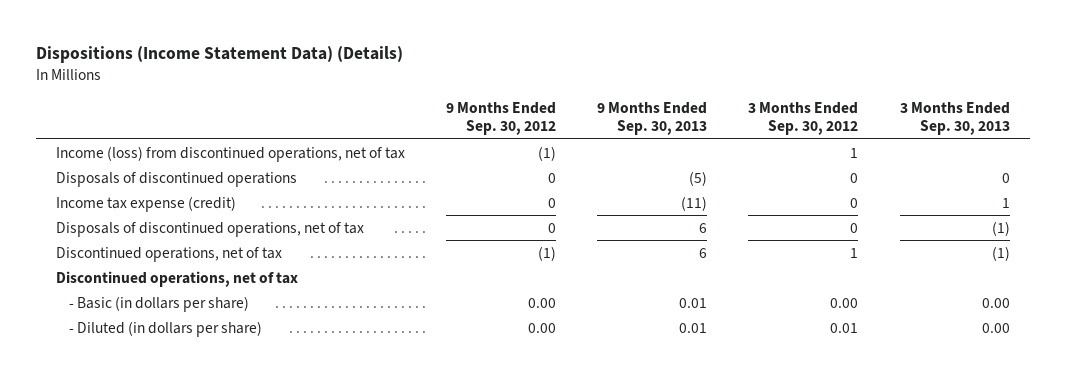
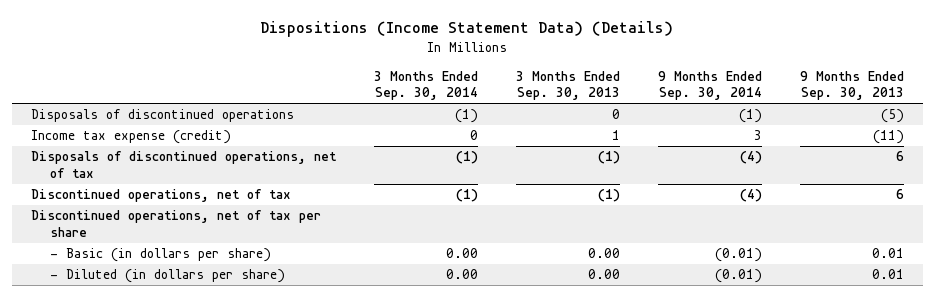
- | 9 Months Ended Sep. 30, 2012 | 9 Months Ended Sep. 30, 2013 | 3 Months Ended Sep. 30, 2012 | 3 Months Ended Sep. 30, 2013
+ | 3 Months Ended Sep. 30, 2014 | 3 Months Ended Sep. 30, 2013 | 9 Months Ended Sep. 30, 2014 | 9 Months Ended Sep. 30, 2013
- Income (loss) from discontinued operations, net of tax | (1) | | 1 |
- Discontinued operations, net of tax
+ Discontinued operations, net of tax per share

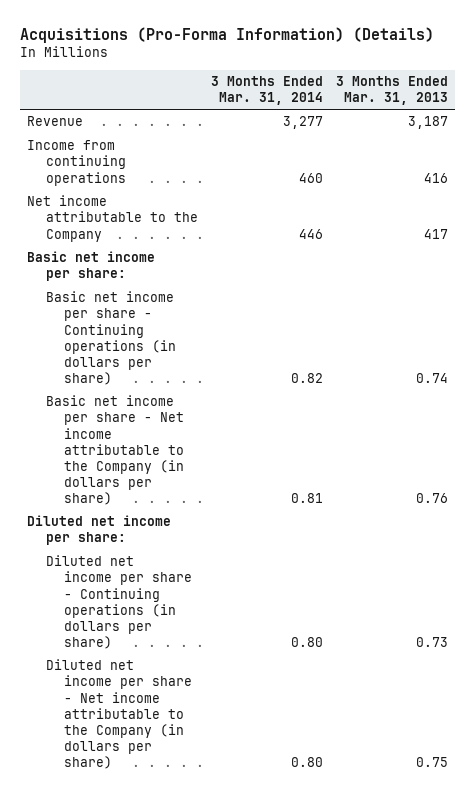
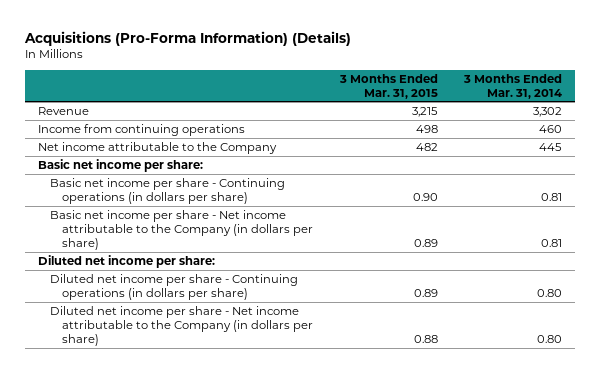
- | 3 Months Ended Mar. 31, 2014 | 3 Months Ended Mar. 31, 2013
+ | 3 Months Ended Mar. 31, 2015 | 3 Months Ended Mar. 31, 2014
- Revenue | 3,277 | 3,187
+ Revenue | 3,215 | 3,302
- Net income attributable to the Company | 446 | 417
+ Net income attributable to the Company | 482 | 445
- Basic net income per share - Continuing operations (in dollars per share) | 0.82 | 0.74
+ Basic net income per share - Continuing operations (in dollars per share) | 0.90 | 0.81

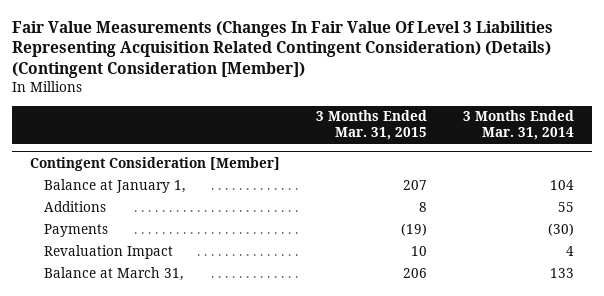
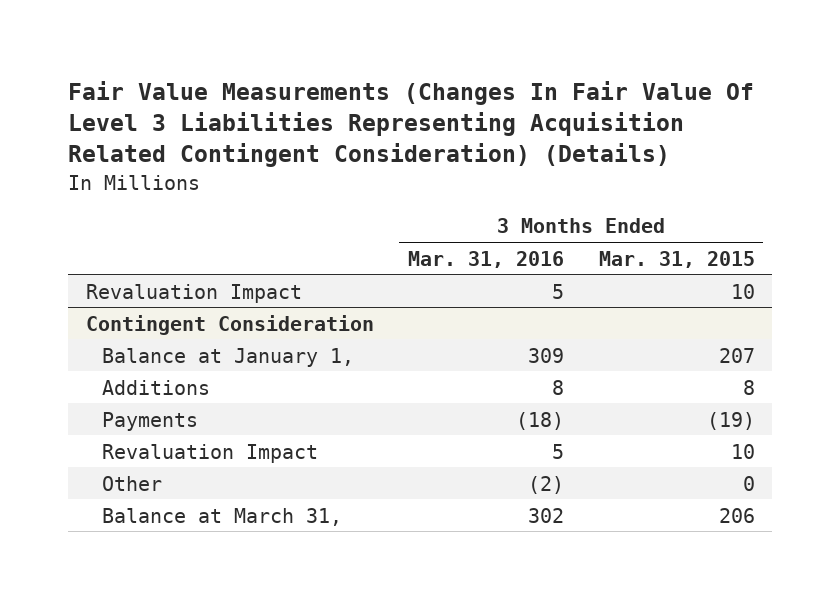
- Fair Value Measurements (Changes In Fair Value Of Level 3 Liabilities Representing Acquisition Related Contingent Consideration) (Details) (Contingent Consideration [Member])
+ Fair Value Measurements (Changes In Fair Value Of Level 3 Liabilities Representing Acquisition Related Contingent Consideration) (Details)
- | 3 Months Ended Mar. 31, 2015 | 3 Months Ended Mar. 31, 2014
+ | 3 Months Ended Mar. 31, 2016 | 3 Months Ended Mar. 31, 2015
- Contingent Consideration [Member]
+ Revaluation Impact | 5 | 10
+ Contingent Consideration
+ Other | (2) | 0

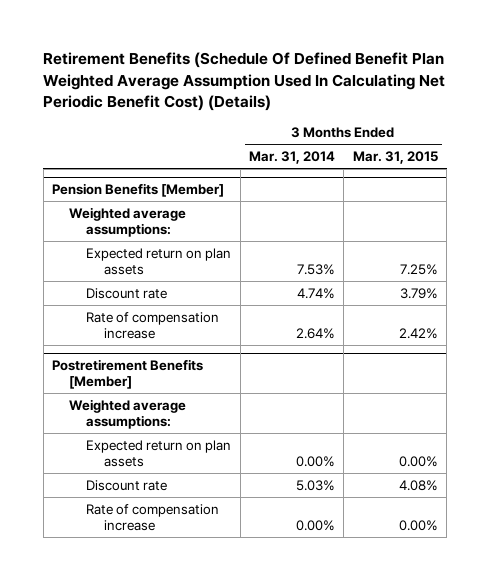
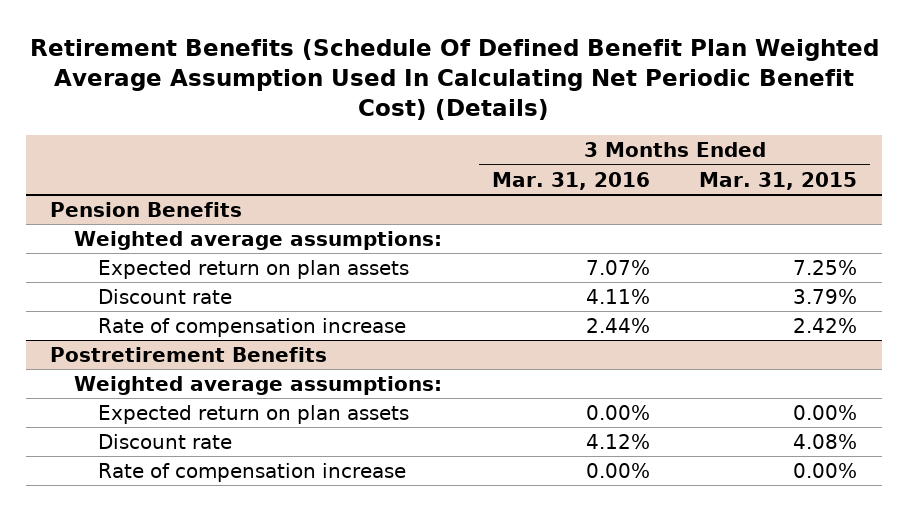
- | 3 Months Ended Mar. 31, 2014 | 3 Months Ended Mar. 31, 2015
+ | 3 Months Ended Mar. 31, 2016 | 3 Months Ended Mar. 31, 2015
- Pension Benefits [Member]
+ Pension Benefits
- Postretirement Benefits [Member]
+ Postretirement Benefits

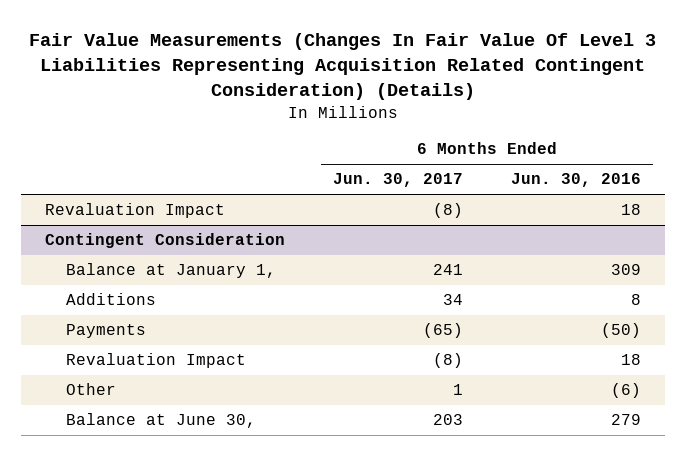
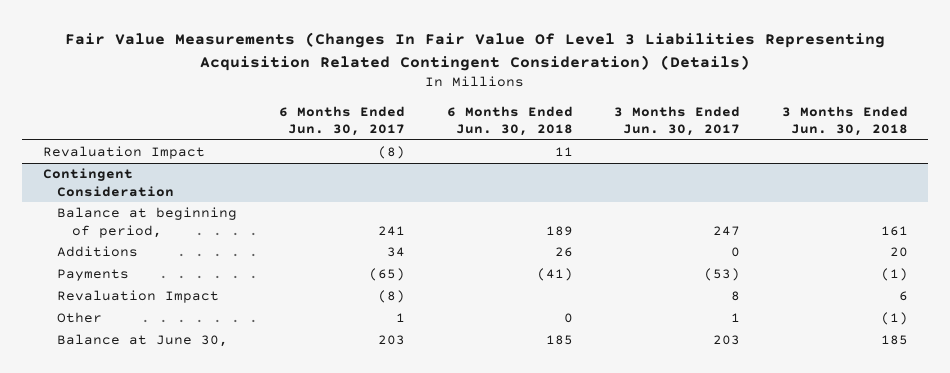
- | 6 Months Ended Jun. 30, 2017 | 6 Months Ended Jun. 30, 2016
+ | 6 Months Ended Jun. 30, 2017 | 6 Months Ended Jun. 30, 2018 | 3 Months Ended Jun. 30, 2017 | 3 Months Ended Jun. 30, 2018
@ Contingent Consideration
- Balance at January 1, | 241 | 309
+ Balance at beginning of period, | 241 | 189 | 247 | 161

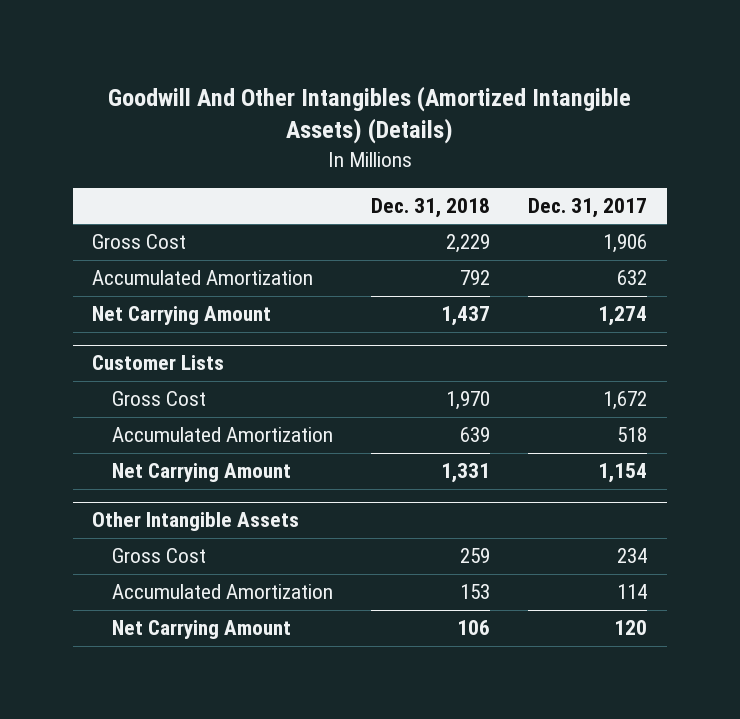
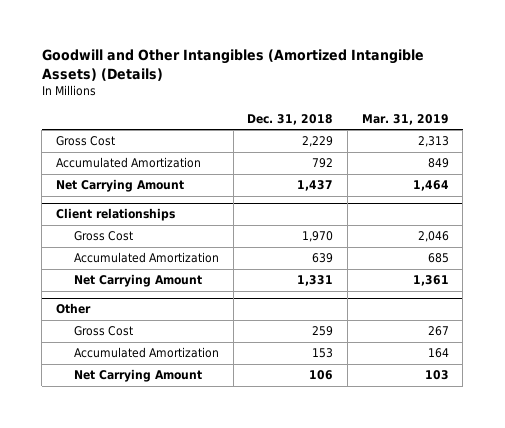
- Goodwill And Other Intangibles (Amortized Intangible Assets) (Details)
+ Goodwill and Other Intangibles (Amortized Intangible Assets) (Details)
- | Dec. 31, 2018 | Dec. 31, 2017
+ | Dec. 31, 2018 | Mar. 31, 2019
- Customer Lists
+ Client relationships
- Other Intangible Assets
+ Other

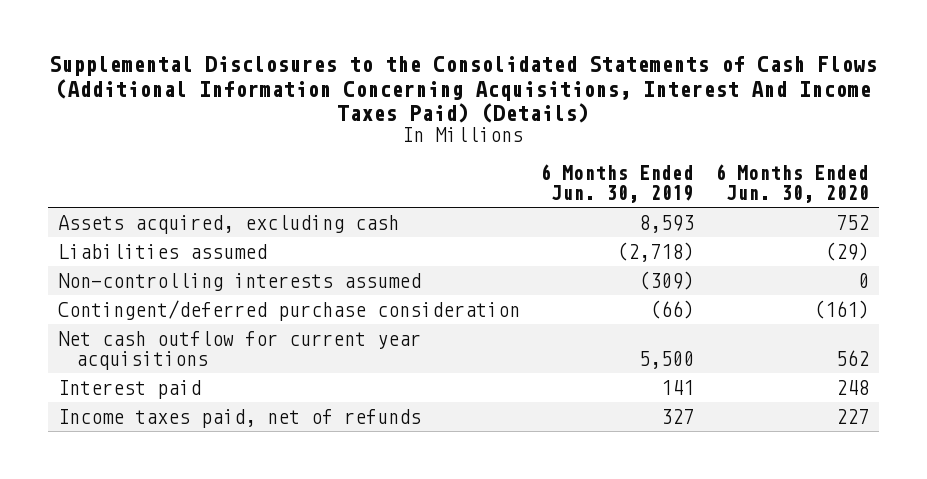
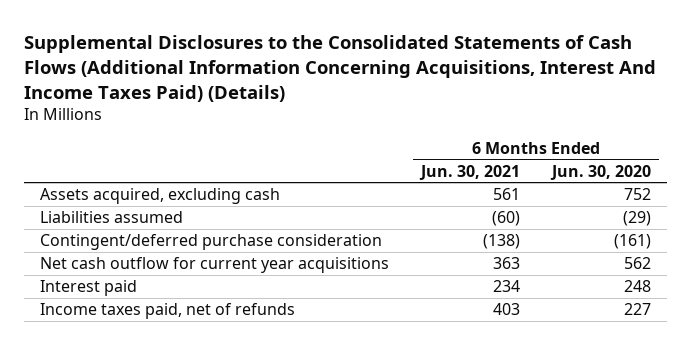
- | 6 Months Ended Jun. 30, 2019 | 6 Months Ended Jun. 30, 2020
+ | 6 Months Ended Jun. 30, 2021 | 6 Months Ended Jun. 30, 2020
- Non-controlling interests assumed | (309) | 0

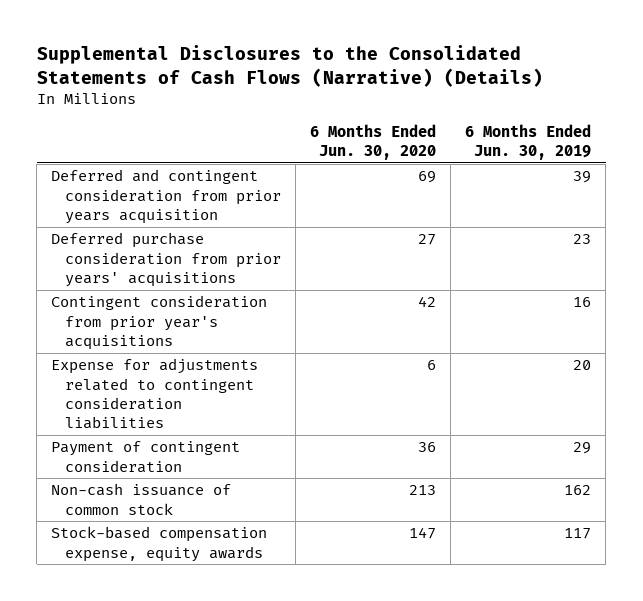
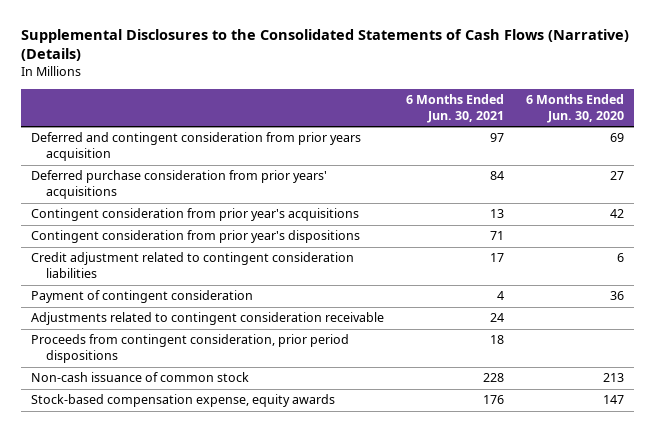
- | 6 Months Ended Jun. 30, 2020 | 6 Months Ended Jun. 30, 2019
+ | 6 Months Ended Jun. 30, 2021 | 6 Months Ended Jun. 30, 2020
- Expense for adjustments related to contingent consideration liabilities | 6 | 20
+ Contingent consideration from prior year's dispositions | 71 |
+ Credit adjustment related to contingent consideration liabilities | 17 | 6
+ Adjustments related to contingent consideration receivable | 24 |
+ Proceeds from contingent consideration, prior period dispositions | 18 |

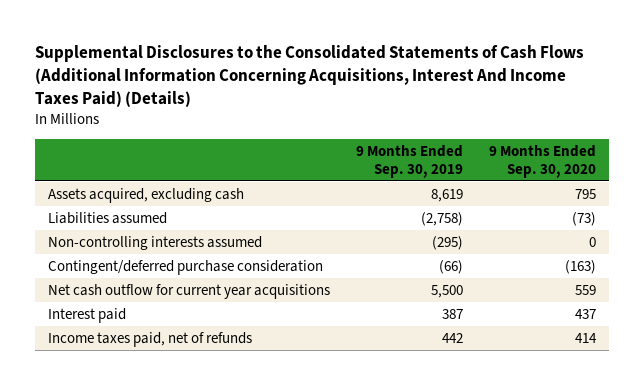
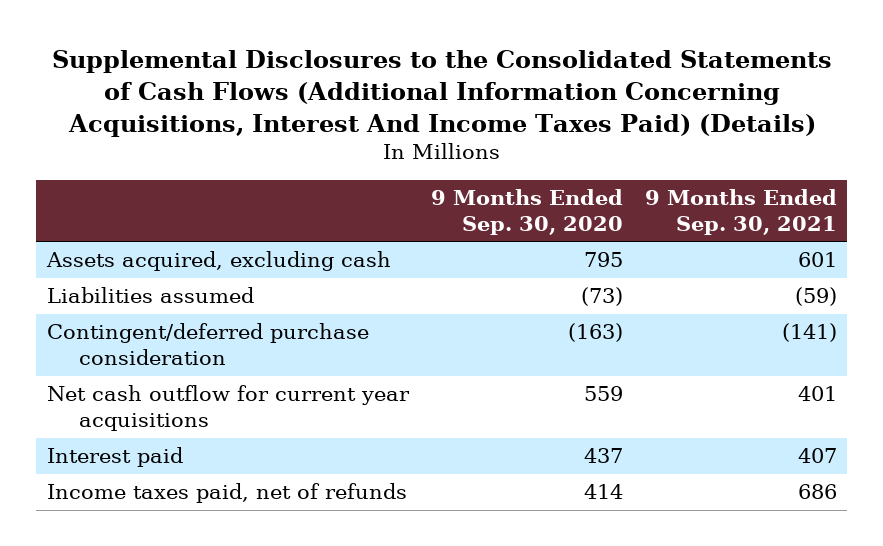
- | 9 Months Ended Sep. 30, 2019 | 9 Months Ended Sep. 30, 2020
+ | 9 Months Ended Sep. 30, 2020 | 9 Months Ended Sep. 30, 2021
- Non-controlling interests assumed | (295) | 0

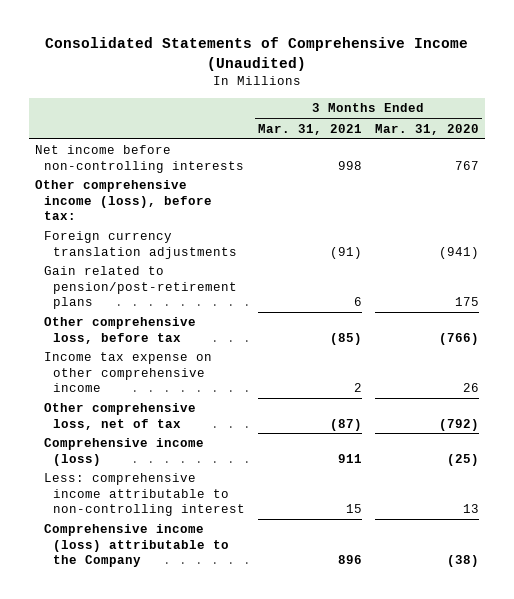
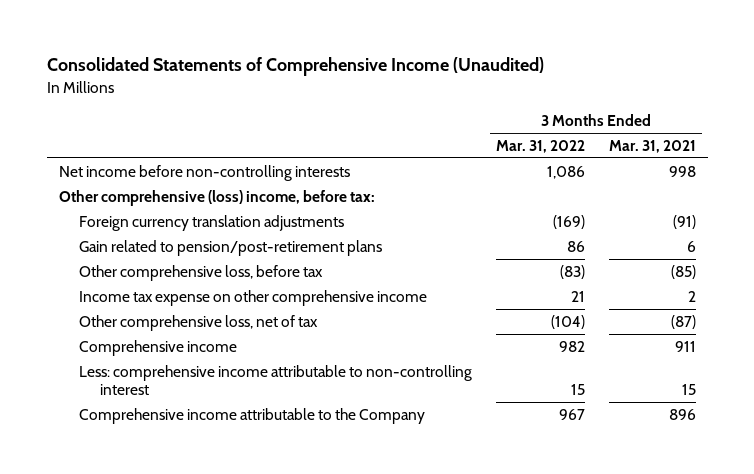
- | 3 Months Ended Mar. 31, 2021 | 3 Months Ended Mar. 31, 2020
+ | 3 Months Ended Mar. 31, 2022 | 3 Months Ended Mar. 31, 2021
- Other comprehensive income (loss), before tax:
+ Other comprehensive (loss) income, before tax:
- Comprehensive income (loss) | 911 | (25)
+ Comprehensive income | 982 | 911
- Comprehensive income (loss) attributable to the Company | 896 | (38)
+ Comprehensive income attributable to the Company | 967 | 896

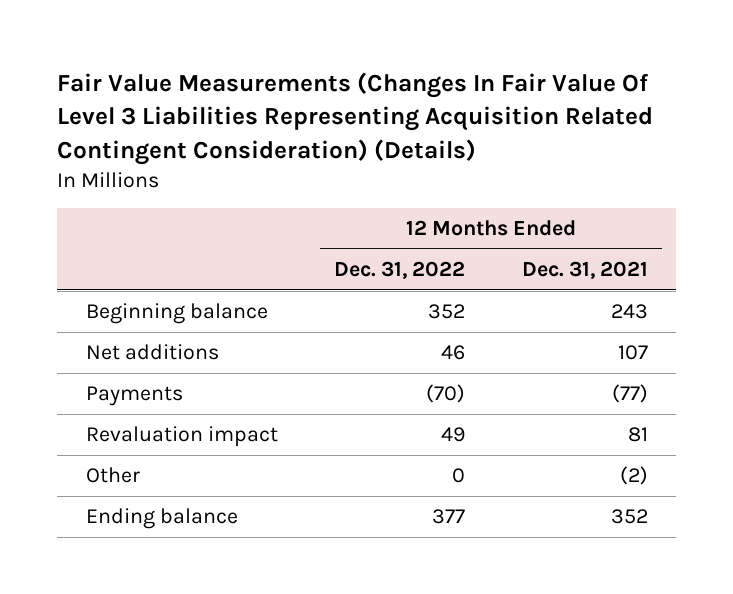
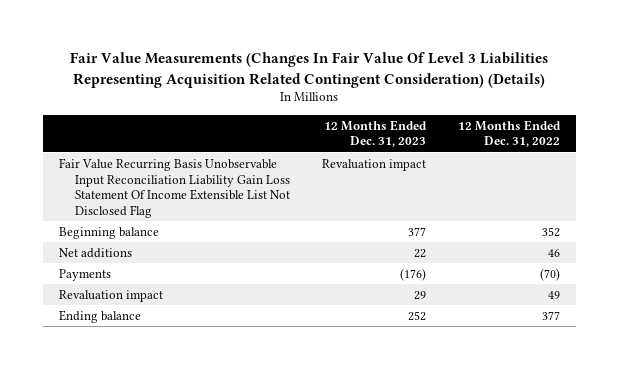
- | 12 Months Ended Dec. 31, 2022 | 12 Months Ended Dec. 31, 2021
+ | 12 Months Ended Dec. 31, 2023 | 12 Months Ended Dec. 31, 2022
+ Fair Value Recurring Basis Unobservable Input Reconciliation Liability Gain Loss Statement Of Income Extensible List Not Disclosed Flag | Revaluation impact |
- Other | 0 | (2)

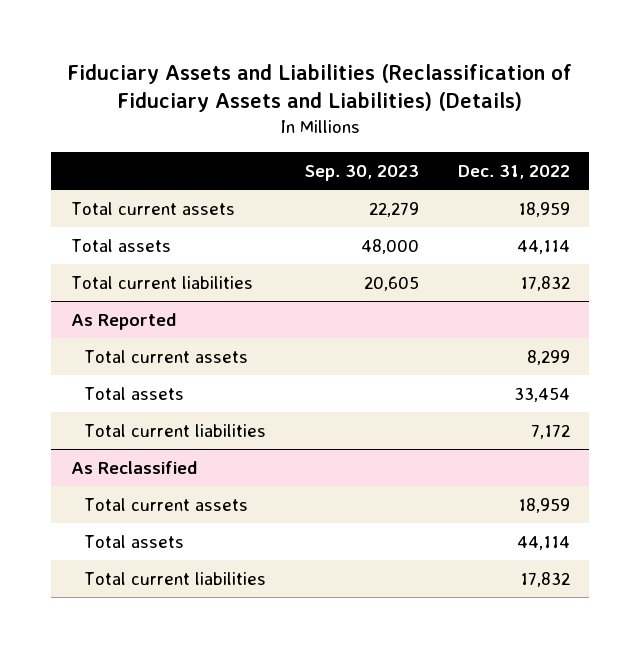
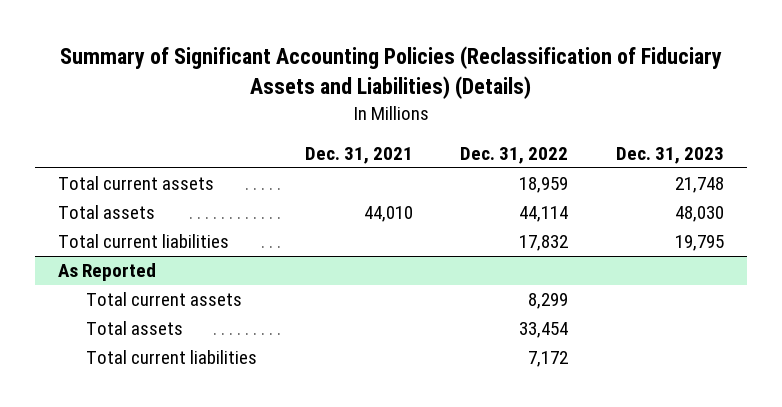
- Fiduciary Assets and Liabilities (Reclassification of Fiduciary Assets and Liabilities) (Details)
+ Summary of Significant Accounting Policies (Reclassification of Fiduciary Assets and Liabilities) (Details)
- | Sep. 30, 2023 | Dec. 31, 2022
+ | Dec. 31, 2021 | Dec. 31, 2022 | Dec. 31, 2023
- As Reclassified
- Total current assets | | 18,959
- Total assets | | 44,114
- Total current liabilities | | 17,832

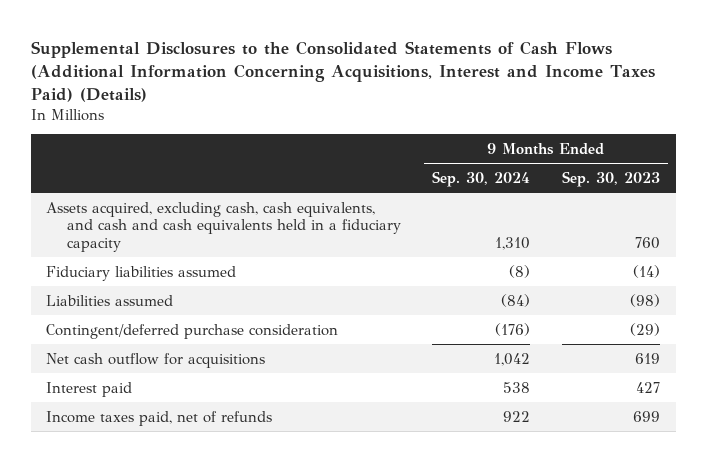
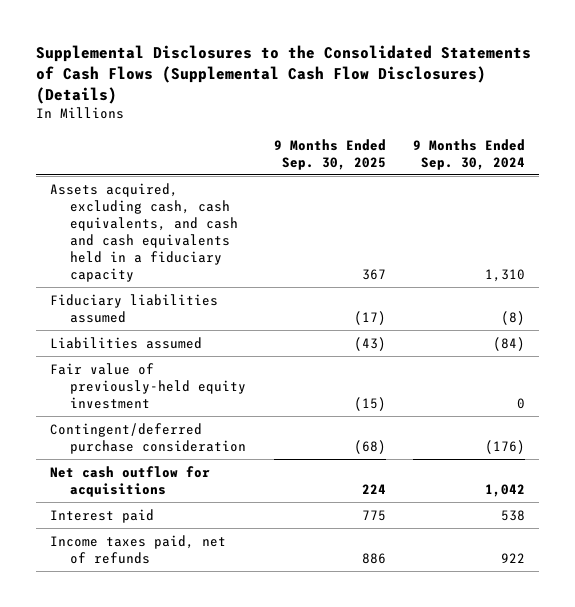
- Supplemental Disclosures to the Consolidated Statements of Cash Flows (Additional Information Concerning Acquisitions, Interest and Income Taxes Paid) (Details)
+ Supplemental Disclosures to the Consolidated Statements of Cash Flows (Supplemental Cash Flow Disclosures) (Details)
- | 9 Months Ended Sep. 30, 2024 | 9 Months Ended Sep. 30, 2023
+ | 9 Months Ended Sep. 30, 2025 | 9 Months Ended Sep. 30, 2024
+ Fair value of previously-held equity investment | (15) | 0

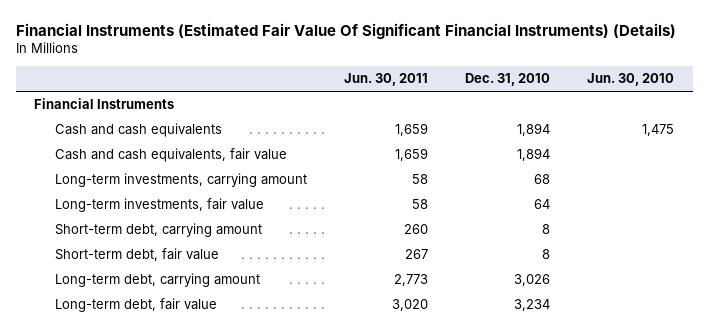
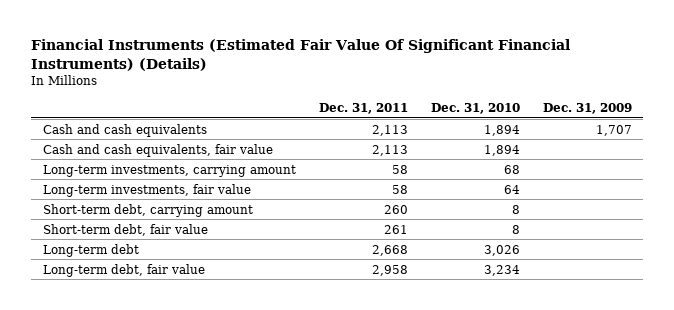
- | Jun. 30, 2011 | Dec. 31, 2010 | Jun. 30, 2010
+ | Dec. 31, 2011 | Dec. 31, 2010 | Dec. 31, 2009
- Financial Instruments
- Long-term debt, carrying amount | 2,773 | 3,026 |
+ Long-term debt | 2,668 | 3,026 |

